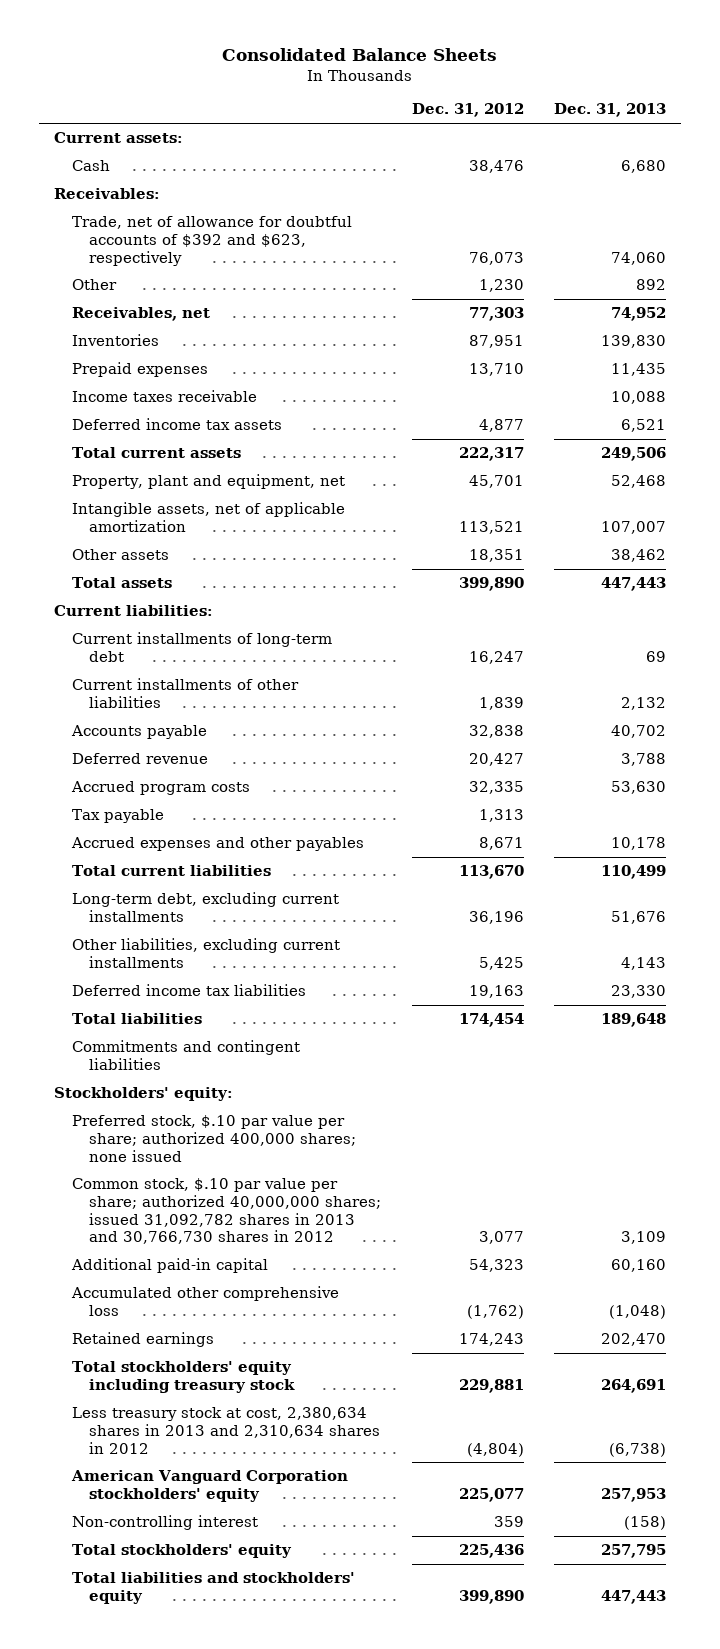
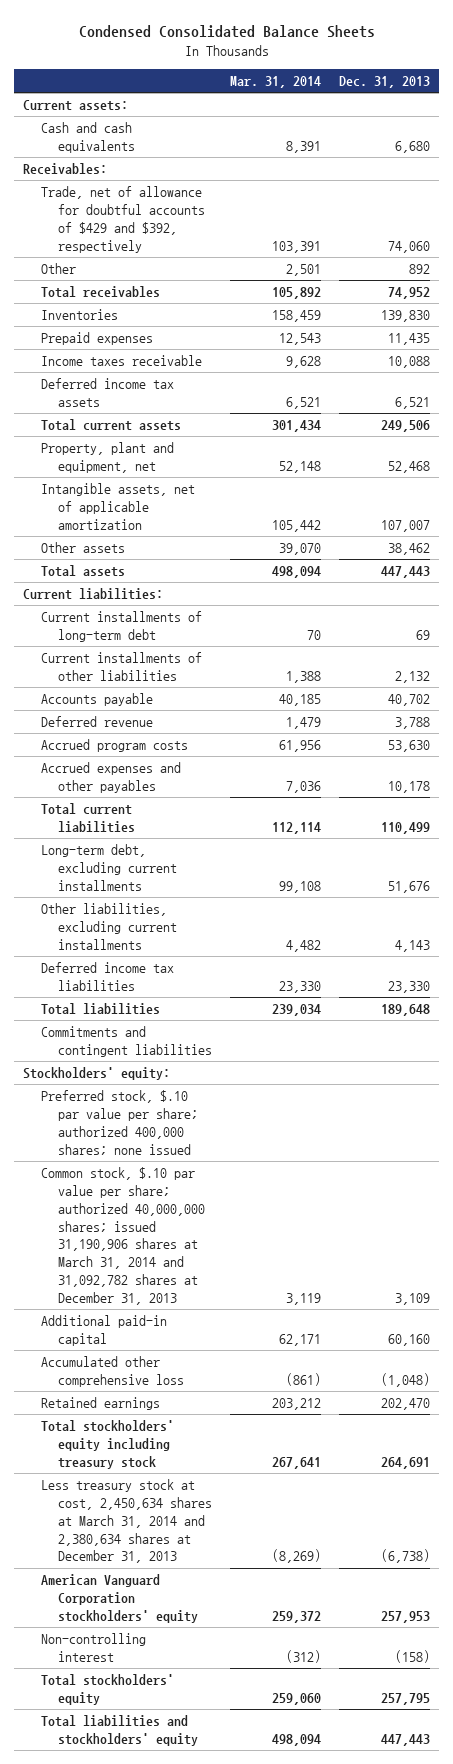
- Consolidated Balance Sheets
+ Condensed Consolidated Balance Sheets
- | Dec. 31, 2012 | Dec. 31, 2013
+ | Mar. 31, 2014 | Dec. 31, 2013
- Cash | 38,476 | 6,680
+ Cash and cash equivalents | 8,391 | 6,680
- Trade, net of allowance for doubtful accounts of $392 and $623, respectively | 76,073 | 74,060
+ Trade, net of allowance for doubtful accounts of $429 and $392, respectively | 103,391 | 74,060
- Receivables, net | 77,303 | 74,952
+ Total receivables | 105,892 | 74,952
- Tax payable | 1,313 |
- Common stock, $.10 par value per share; authorized 40,000,000 shares; issued 31,092,782 shares in 2013 and 30,766,730 shares in 2012 | 3,077 | 3,109
+ Common stock, $.10 par value per share; authorized 40,000,000 shares; issued 31,190,906 shares at March 31, 2014 and 31,092,782 shares at December 31, 2013 | 3,119 | 3,109
- Less treasury stock at cost, 2,380,634 shares in 2013 and 2,310,634 shares in 2012 | (4,804) | (6,738)
+ Less treasury stock at cost, 2,450,634 shares at March 31, 2014 and 2,380,634 shares at December 31, 2013 | (8,269) | (6,738)

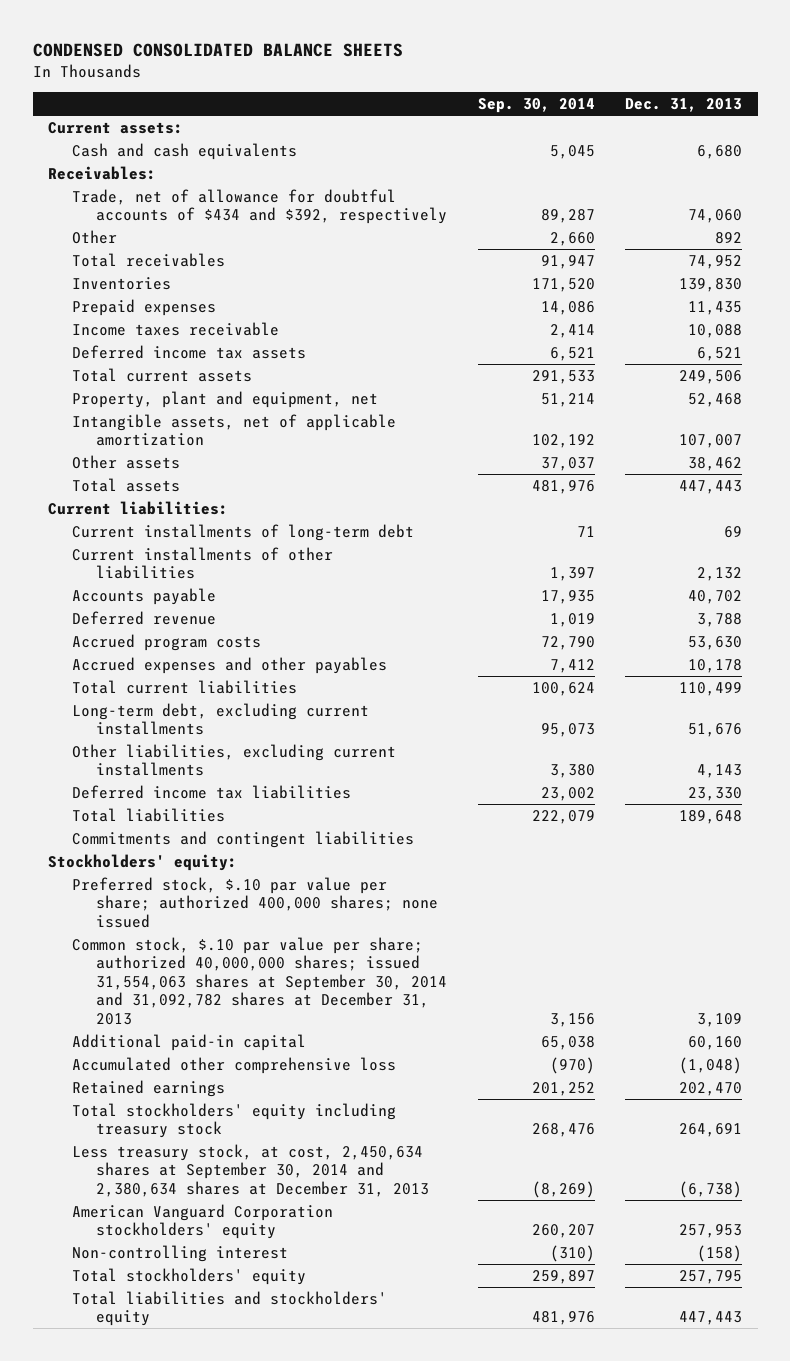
- Condensed Consolidated Balance Sheets
+ CONDENSED CONSOLIDATED BALANCE SHEETS
- | Mar. 31, 2014 | Dec. 31, 2013
+ | Sep. 30, 2014 | Dec. 31, 2013
- Trade, net of allowance for doubtful accounts of $429 and $392, respectively | 103,391 | 74,060
+ Trade, net of allowance for doubtful accounts of $434 and $392, respectively | 89,287 | 74,060
- Common stock, $.10 par value per share; authorized 40,000,000 shares; issued 31,190,906 shares at March 31, 2014 and 31,092,782 shares at December 31, 2013 | 3,119 | 3,109
+ Common stock, $.10 par value per share; authorized 40,000,000 shares; issued 31,554,063 shares at September 30, 2014 and 31,092,782 shares at December 31, 2013 | 3,156 | 3,109
- Less treasury stock at cost, 2,450,634 shares at March 31, 2014 and 2,380,634 shares at December 31, 2013 | (8,269) | (6,738)
+ Less treasury stock, at cost, 2,450,634 shares at September 30, 2014 and 2,380,634 shares at December 31, 2013 | (8,269) | (6,738)

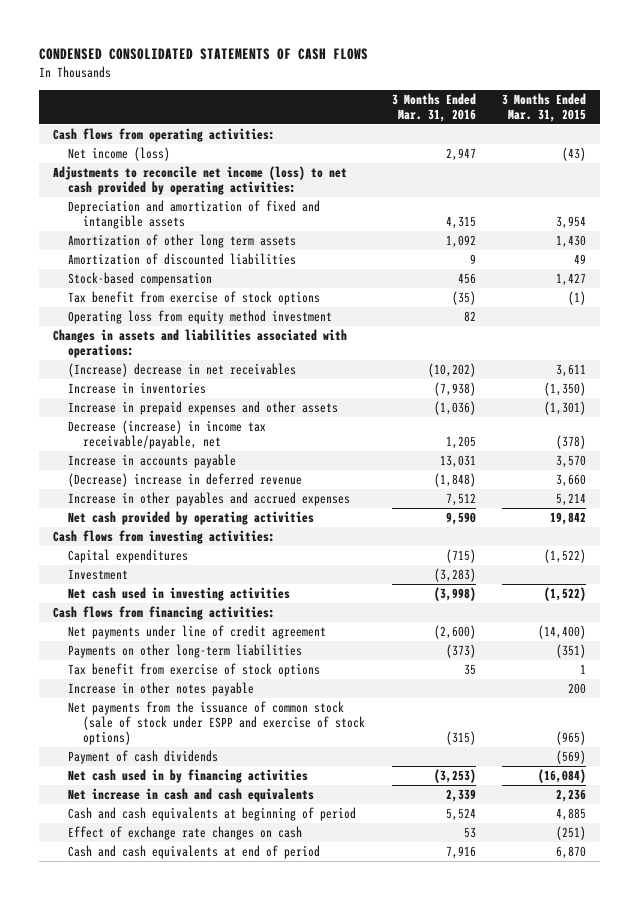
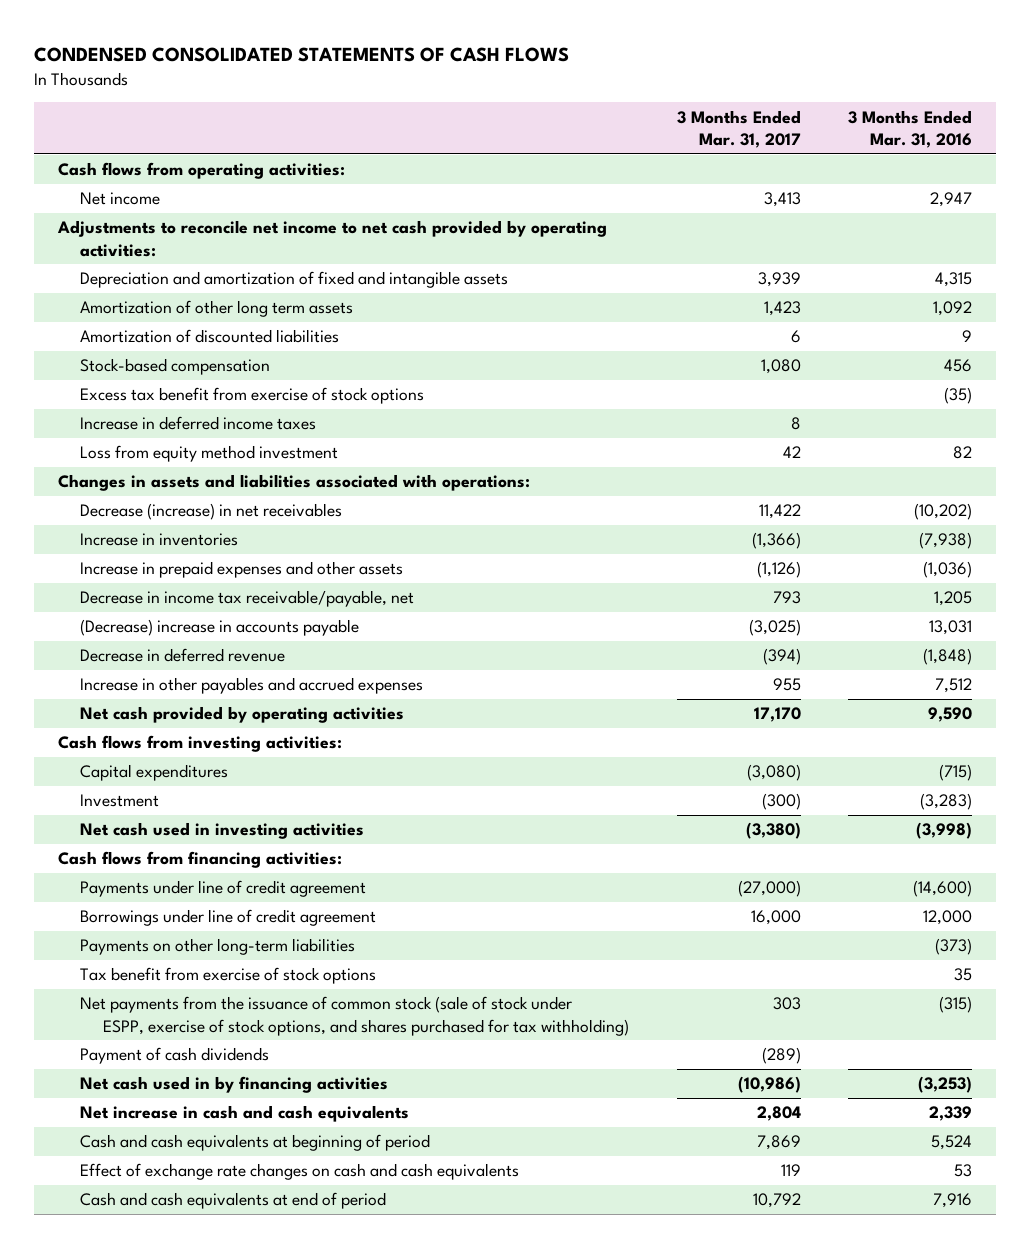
- | 3 Months Ended Mar. 31, 2016 | 3 Months Ended Mar. 31, 2015
+ | 3 Months Ended Mar. 31, 2017 | 3 Months Ended Mar. 31, 2016
- Net income (loss) | 2,947 | (43)
- Adjustments to reconcile net income (loss) to net cash provided by operating activities:
+ Net income | 3,413 | 2,947
+ Adjustments to reconcile net income to net cash provided by operating activities:
- Tax benefit from exercise of stock options | (35) | (1)
- Operating loss from equity method investment | 82 |
+ Excess tax benefit from exercise of stock options | | (35)
+ Increase in deferred income taxes | 8 |
+ Loss from equity method investment | 42 | 82
- (Increase) decrease in net receivables | (10,202) | 3,611
+ Decrease (increase) in net receivables | 11,422 | (10,202)
- Decrease (increase) in income tax receivable/payable, net | 1,205 | (378)
- Increase in accounts payable | 13,031 | 3,570
- (Decrease) increase in deferred revenue | (1,848) | 3,660
+ Decrease in income tax receivable/payable, net | 793 | 1,205
+ (Decrease) increase in accounts payable | (3,025) | 13,031
+ Decrease in deferred revenue | (394) | (1,848)
- Net payments under line of credit agreement | (2,600) | (14,400)
+ Payments under line of credit agreement | (27,000) | (14,600)
+ Borrowings under line of credit agreement | 16,000 | 12,000
- Increase in other notes payable | | 200
- Net payments from the issuance of common stock (sale of stock under ESPP and exercise of stock options) | (315) | (965)
+ Net payments from the issuance of common stock (sale of stock under ESPP, exercise of stock options, and shares purchased for tax withholding) | 303 | (315)
- Effect of exchange rate changes on cash | 53 | (251)
+ Effect of exchange rate changes on cash and cash equivalents | 119 | 53

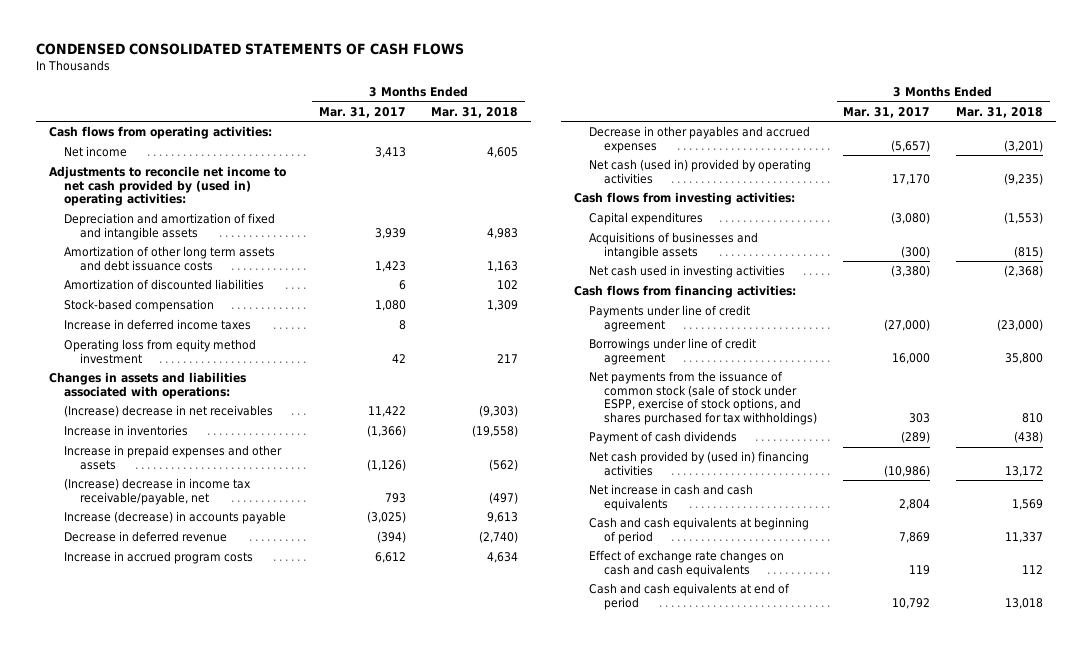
- | 3 Months Ended Mar. 31, 2017 | 3 Months Ended Mar. 31, 2016
+ | 3 Months Ended Mar. 31, 2017 | 3 Months Ended Mar. 31, 2018
- Adjustments to reconcile net income to net cash provided by operating activities:
+ Adjustments to reconcile net income to net cash provided by (used in) operating activities:
- Amortization of other long term assets | 1,423 | 1,092
+ Amortization of other long term assets and debt issuance costs | 1,423 | 1,163
- Excess tax benefit from exercise of stock options | | (35)
- Loss from equity method investment | 42 | 82
+ Operating loss from equity method investment | 42 | 217
- Decrease (increase) in net receivables | 11,422 | (10,202)
+ (Increase) decrease in net receivables | 11,422 | (9,303)
- Decrease in income tax receivable/payable, net | 793 | 1,205
- (Decrease) increase in accounts payable | (3,025) | 13,031
+ (Increase) decrease in income tax receivable/payable, net | 793 | (497)
+ Increase (decrease) in accounts payable | (3,025) | 9,613
- Increase in other payables and accrued expenses | 955 | 7,512
- Net cash provided by operating activities | 17,170 | 9,590
+ Increase in accrued program costs | 6,612 | 4,634
+ Decrease in other payables and accrued expenses | (5,657) | (3,201)
+ Net cash (used in) provided by operating activities | 17,170 | (9,235)
- Investment | (300) | (3,283)
+ Acquisitions of businesses and intangible assets | (300) | (815)
- Payments on other long-term liabilities | | (373)
- Tax benefit from exercise of stock options | | 35
- Net payments from the issuance of common stock (sale of stock under ESPP, exercise of stock options, and shares purchased for tax withholding) | 303 | (315)
+ Net payments from the issuance of common stock (sale of stock under ESPP, exercise of stock options, and shares purchased for tax withholdings) | 303 | 810
- Net cash used in by financing activities | (10,986) | (3,253)
+ Net cash provided by (used in) financing activities | (10,986) | 13,172

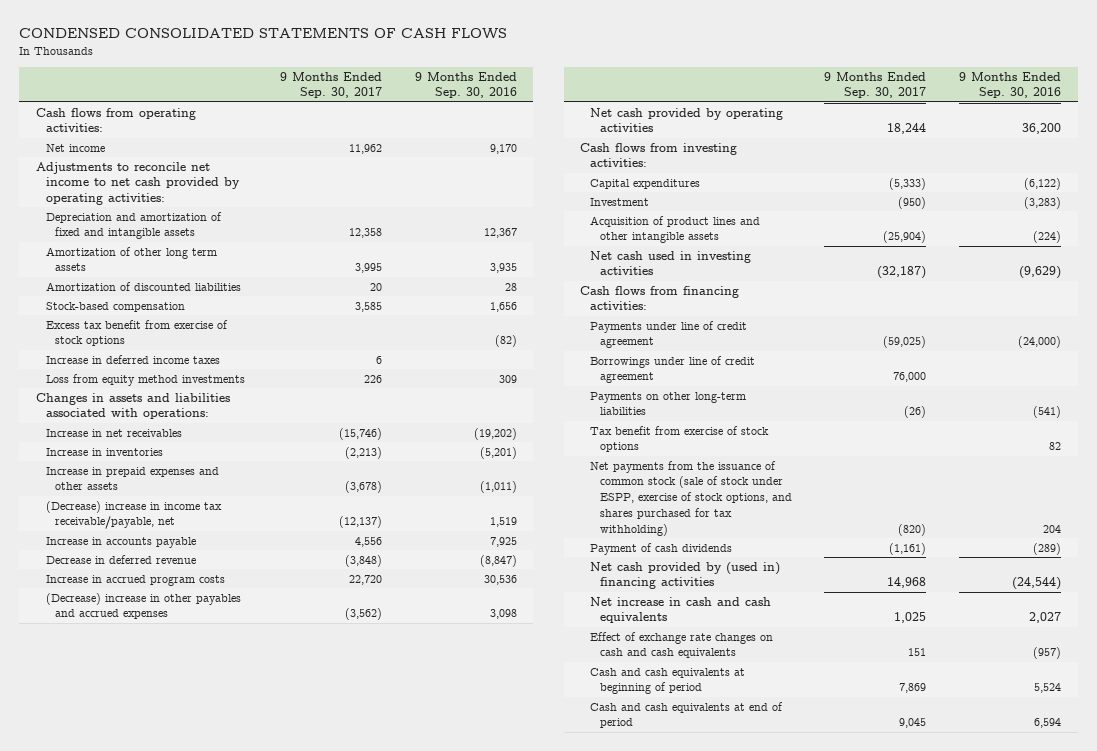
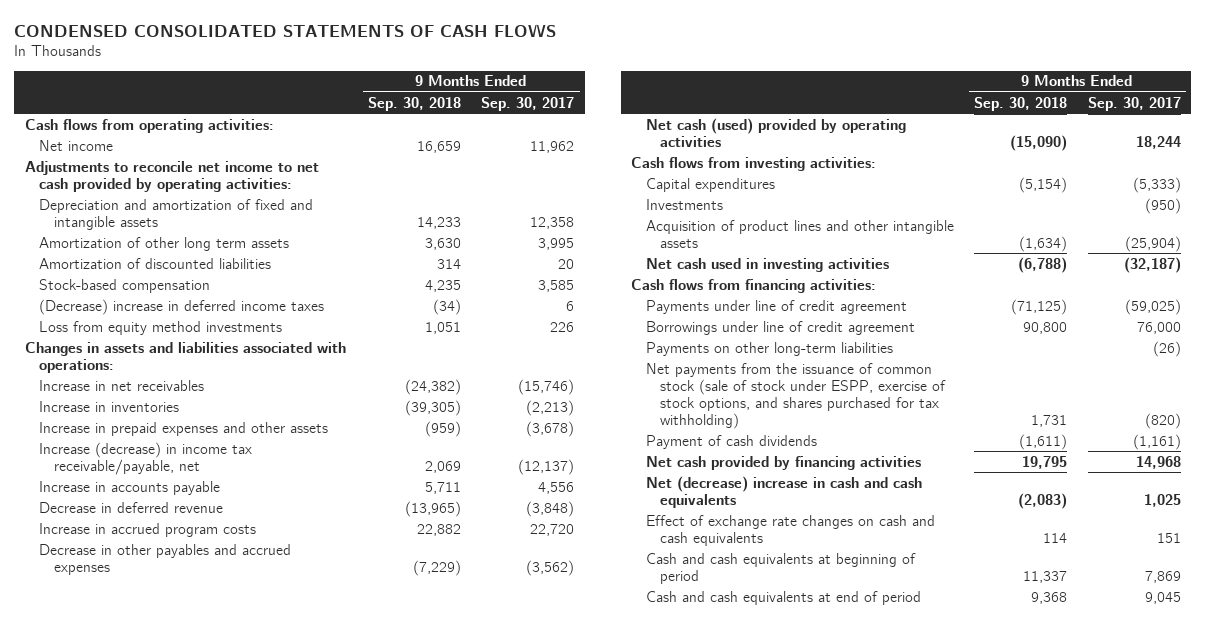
- | 9 Months Ended Sep. 30, 2017 | 9 Months Ended Sep. 30, 2016
+ | 9 Months Ended Sep. 30, 2018 | 9 Months Ended Sep. 30, 2017
- Excess tax benefit from exercise of stock options | | (82)
- Increase in deferred income taxes | 6 |
+ (Decrease) increase in deferred income taxes | (34) | 6
- (Decrease) increase in income tax receivable/payable, net | (12,137) | 1,519
+ Increase (decrease) in income tax receivable/payable, net | 2,069 | (12,137)
- (Decrease) increase in other payables and accrued expenses | (3,562) | 3,098
- Net cash provided by operating activities | 18,244 | 36,200
+ Decrease in other payables and accrued expenses | (7,229) | (3,562)
+ Net cash (used) provided by operating activities | (15,090) | 18,244
- Investment | (950) | (3,283)
+ Investments | | (950)
- Tax benefit from exercise of stock options | | 82
- Net cash provided by (used in) financing activities | 14,968 | (24,544)
- Net increase in cash and cash equivalents | 1,025 | 2,027
+ Net cash provided by financing activities | 19,795 | 14,968
+ Net (decrease) increase in cash and cash equivalents | (2,083) | 1,025

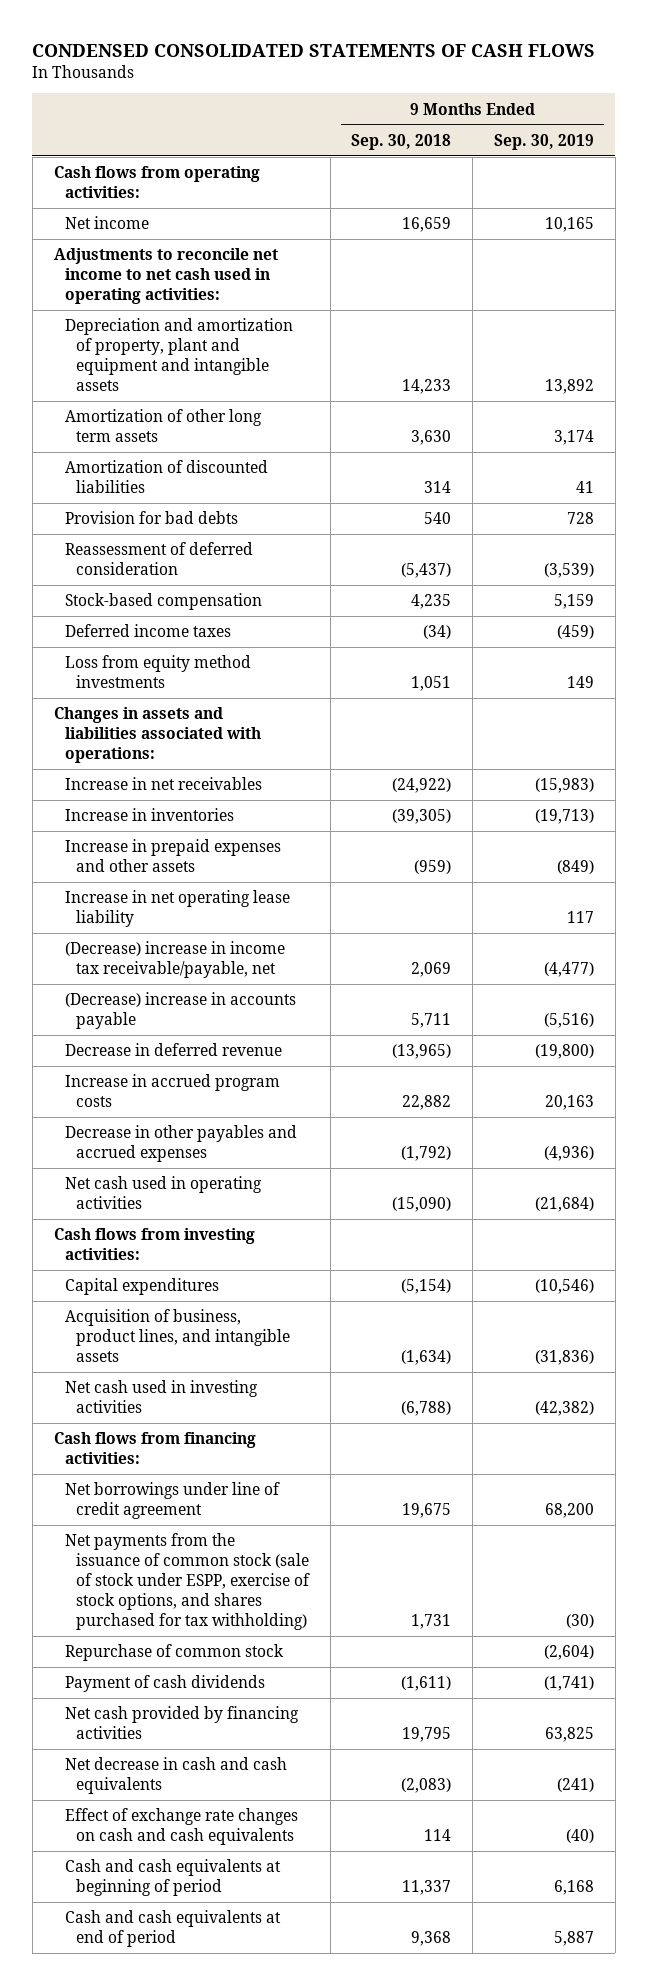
- | 9 Months Ended Sep. 30, 2018 | 9 Months Ended Sep. 30, 2017
+ | 9 Months Ended Sep. 30, 2018 | 9 Months Ended Sep. 30, 2019
- Adjustments to reconcile net income to net cash provided by operating activities:
- Depreciation and amortization of fixed and intangible assets | 14,233 | 12,358
+ Adjustments to reconcile net income to net cash used in operating activities:
+ Depreciation and amortization of property, plant and equipment and intangible assets | 14,233 | 13,892
+ Provision for bad debts | 540 | 728
+ Reassessment of deferred consideration | (5,437) | (3,539)
- (Decrease) increase in deferred income taxes | (34) | 6
+ Deferred income taxes | (34) | (459)
- Increase in net receivables | (24,382) | (15,746)
+ Increase in net receivables | (24,922) | (15,983)
- Increase (decrease) in income tax receivable/payable, net | 2,069 | (12,137)
- Increase in accounts payable | 5,711 | 4,556
+ Increase in net operating lease liability | | 117
+ (Decrease) increase in income tax receivable/payable, net | 2,069 | (4,477)
+ (Decrease) increase in accounts payable | 5,711 | (5,516)
- Decrease in other payables and accrued expenses | (7,229) | (3,562)
- Net cash (used) provided by operating activities | (15,090) | 18,244
+ Decrease in other payables and accrued expenses | (1,792) | (4,936)
+ Net cash used in operating activities | (15,090) | (21,684)
- Investments | | (950)
- Acquisition of product lines and other intangible assets | (1,634) | (25,904)
+ Acquisition of business, product lines, and intangible assets | (1,634) | (31,836)
- Payments under line of credit agreement | (71,125) | (59,025)
- Borrowings under line of credit agreement | 90,800 | 76,000
- Payments on other long-term liabilities | | (26)
+ Net borrowings under line of credit agreement | 19,675 | 68,200
+ Repurchase of common stock | | (2,604)
- Net (decrease) increase in cash and cash equivalents | (2,083) | 1,025
+ Net decrease in cash and cash equivalents | (2,083) | (241)

